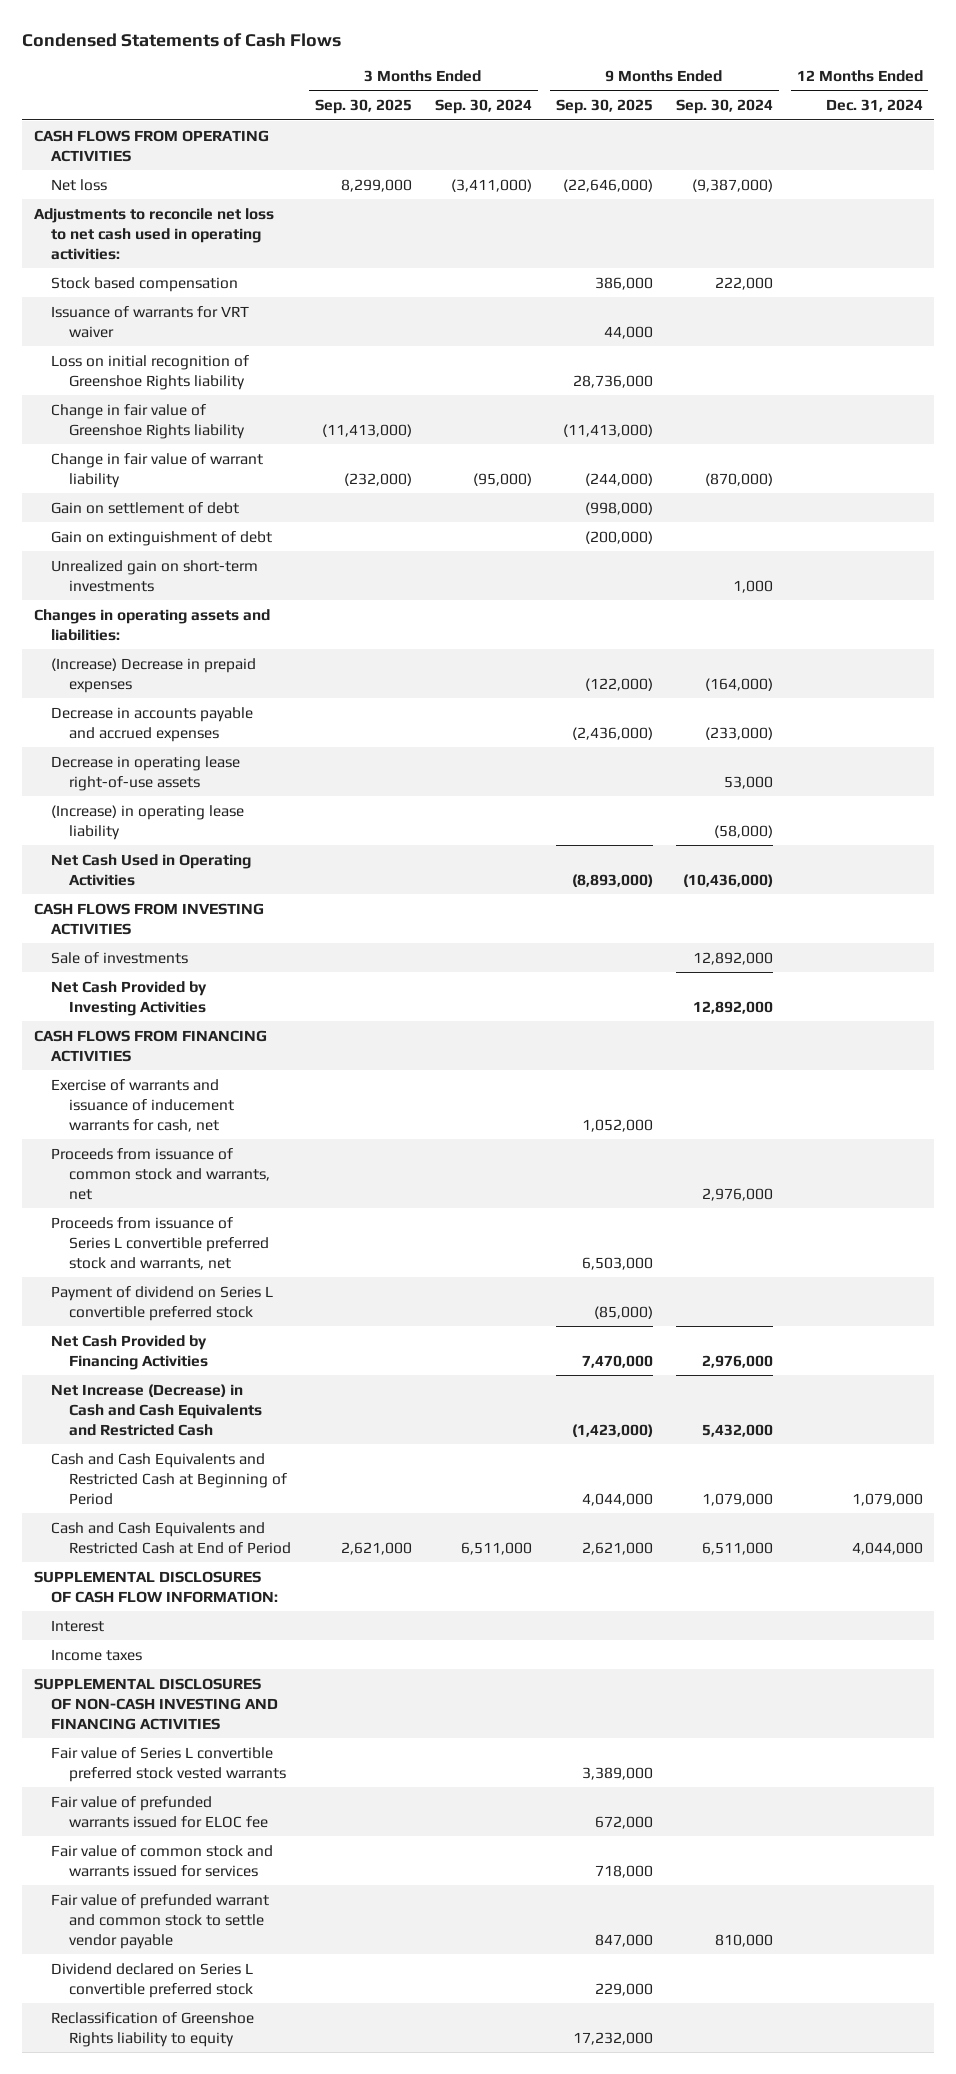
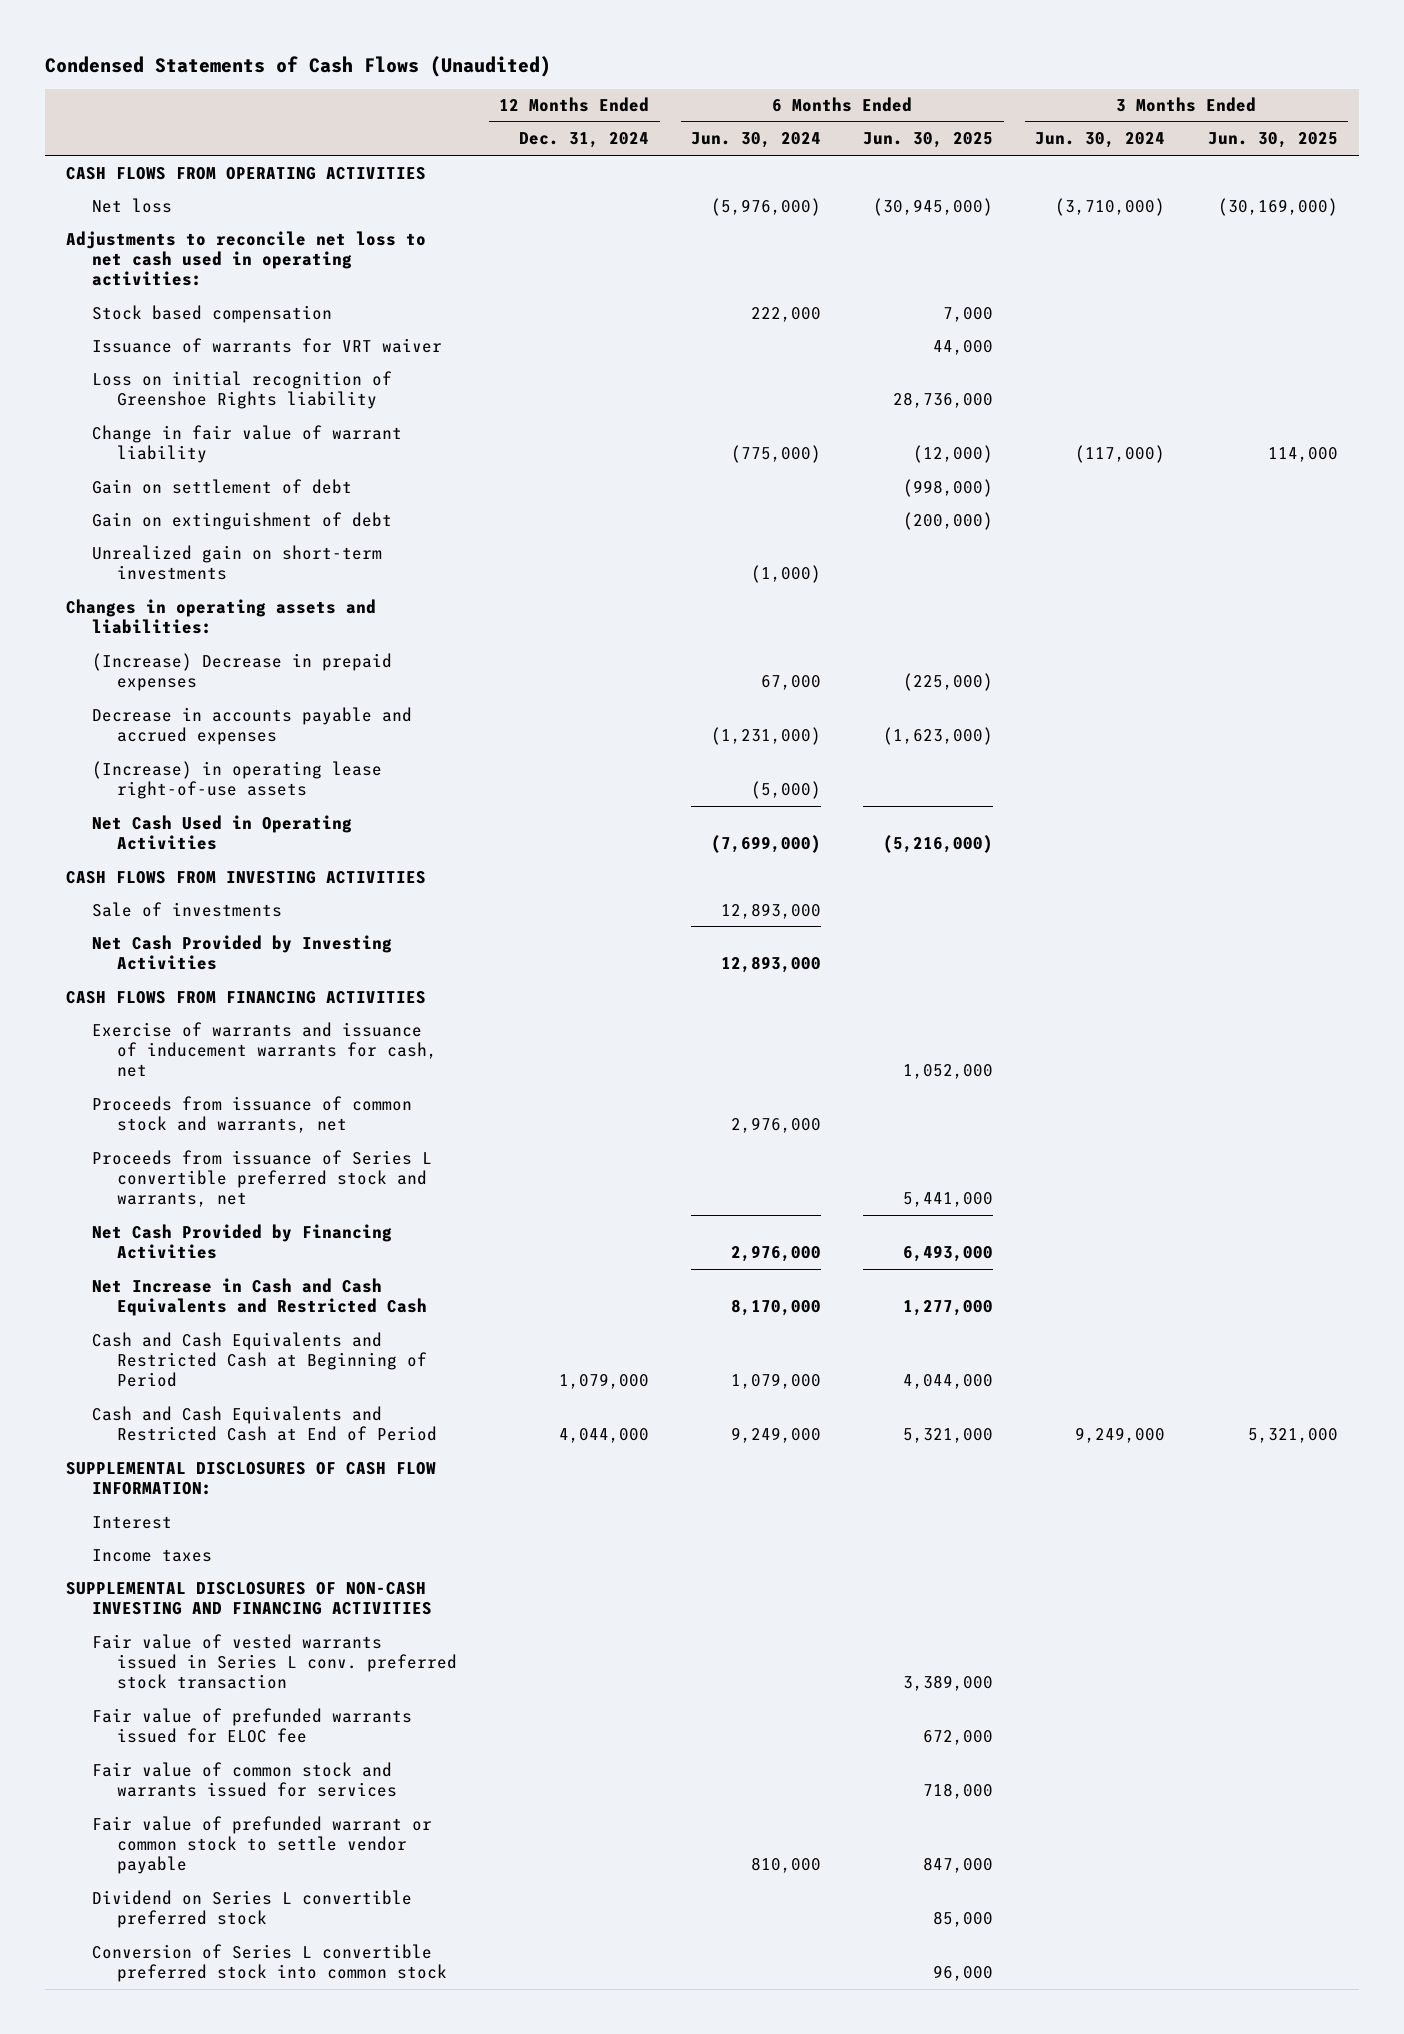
- Condensed Statements of Cash Flows
+ Condensed Statements of Cash Flows (Unaudited)
- | 3 Months Ended Sep. 30, 2025 | 3 Months Ended Sep. 30, 2024 | 9 Months Ended Sep. 30, 2025 | 9 Months Ended Sep. 30, 2024 | 12 Months Ended Dec. 31, 2024
+ | 12 Months Ended Dec. 31, 2024 | 6 Months Ended Jun. 30, 2024 | 6 Months Ended Jun. 30, 2025 | 3 Months Ended Jun. 30, 2024 | 3 Months Ended Jun. 30, 2025
- Change in fair value of Greenshoe Rights liability | (11,413,000) | | (11,413,000) | |
- Decrease in operating lease right-of-use assets | | | | 53,000 |
- (Increase) in operating lease liability | | | | (58,000) |
+ (Increase) in operating lease right-of-use assets | | (5,000) | | |
- Payment of dividend on Series L convertible preferred stock | | | (85,000) | |
- Net Increase (Decrease) in Cash and Cash Equivalents and Restricted Cash | | | (1,423,000) | 5,432,000 |
+ Net Increase in Cash and Cash Equivalents and Restricted Cash | | 8,170,000 | 1,277,000 | |
- Fair value of Series L convertible preferred stock vested warrants | | | 3,389,000 | |
+ Fair value of vested warrants issued in Series L conv. preferred stock transaction | | | 3,389,000 | |
- Fair value of prefunded warrant and common stock to settle vendor payable | | | 847,000 | 810,000 |
- Dividend declared on Series L convertible preferred stock | | | 229,000 | |
- Reclassification of Greenshoe Rights liability to equity | | | 17,232,000 | |
+ Fair value of prefunded warrant or common stock to settle vendor payable | | 810,000 | 847,000 | |
+ Dividend on Series L convertible preferred stock | | | 85,000 | |
+ Conversion of Series L convertible preferred stock into common stock | | | 96,000 | |

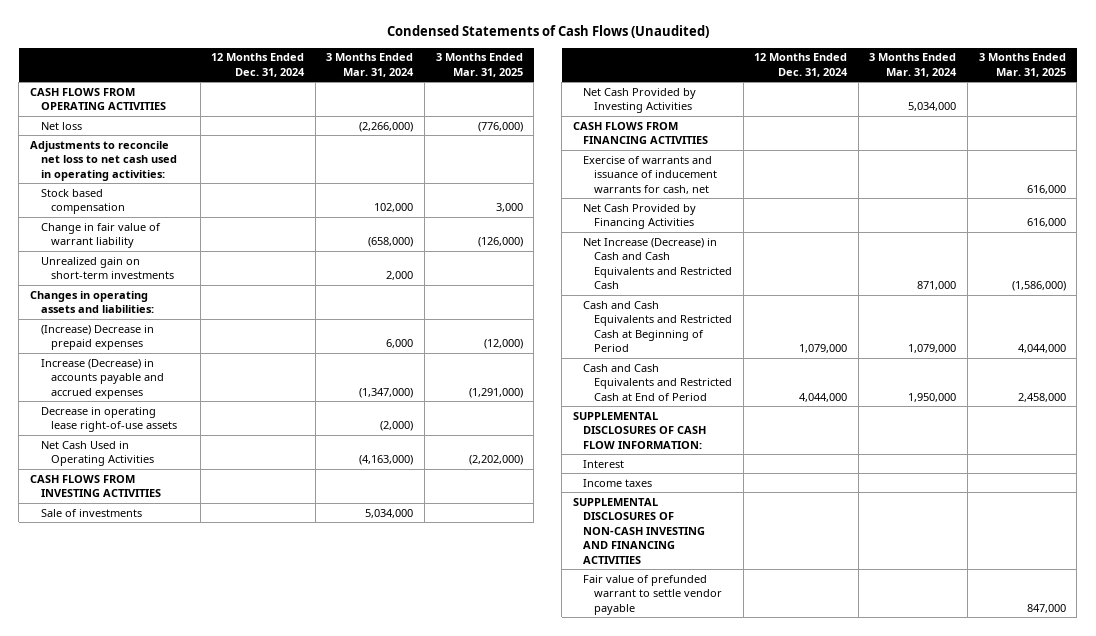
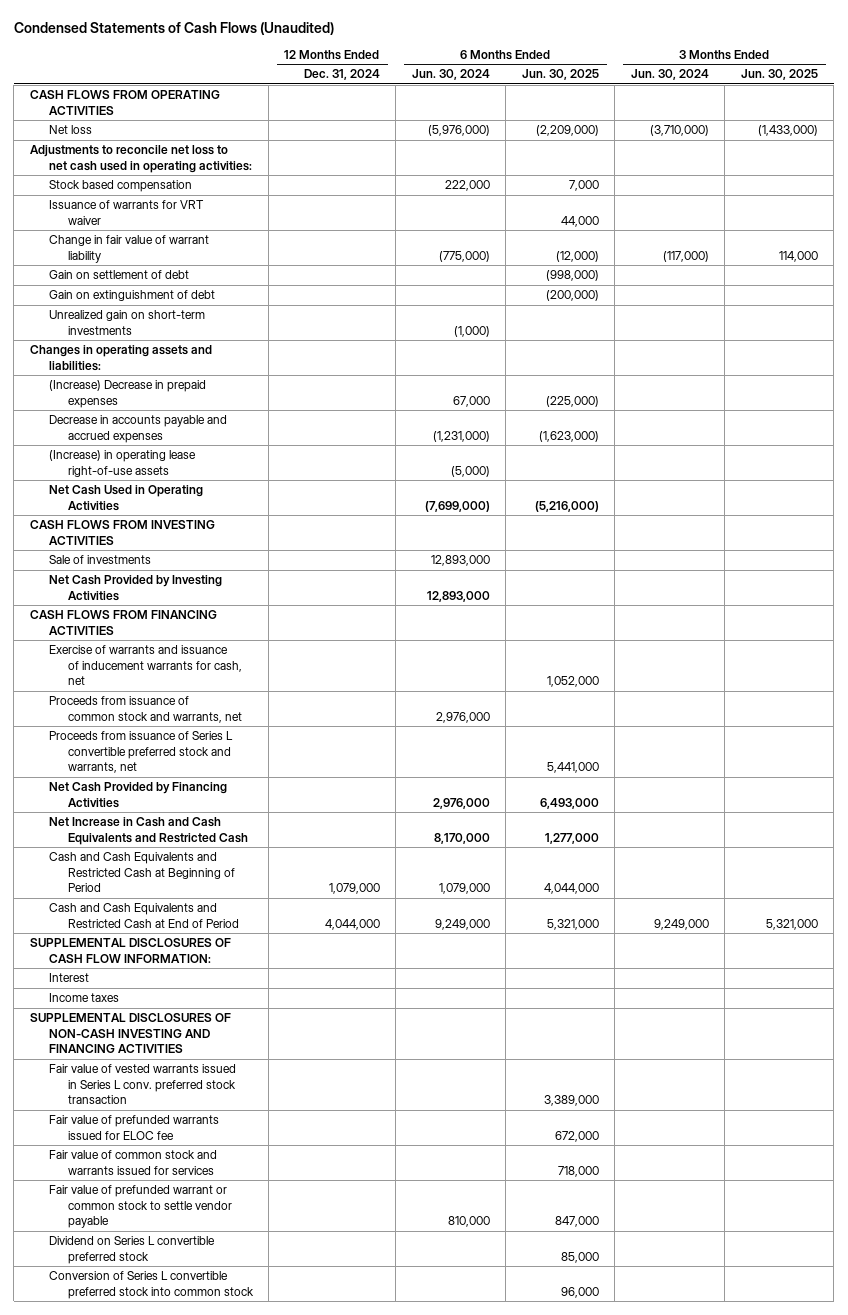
- | 12 Months Ended Dec. 31, 2024 | 3 Months Ended Mar. 31, 2024 | 3 Months Ended Mar. 31, 2025
+ | 12 Months Ended Dec. 31, 2024 | 6 Months Ended Jun. 30, 2024 | 6 Months Ended Jun. 30, 2025 | 3 Months Ended Jun. 30, 2024 | 3 Months Ended Jun. 30, 2025
+ Issuance of warrants for VRT waiver | | | 44,000 | |
+ Gain on settlement of debt | | | (998,000) | |
+ Gain on extinguishment of debt | | | (200,000) | |
- Increase (Decrease) in accounts payable and accrued expenses | | (1,347,000) | (1,291,000)
- Decrease in operating lease right-of-use assets | | (2,000) |
+ Decrease in accounts payable and accrued expenses | | (1,231,000) | (1,623,000) | |
+ (Increase) in operating lease right-of-use assets | | (5,000) | | |
+ Proceeds from issuance of common stock and warrants, net | | 2,976,000 | | |
+ Proceeds from issuance of Series L convertible preferred stock and warrants, net | | | 5,441,000 | |
- Net Increase (Decrease) in Cash and Cash Equivalents and Restricted Cash | | 871,000 | (1,586,000)
+ Net Increase in Cash and Cash Equivalents and Restricted Cash | | 8,170,000 | 1,277,000 | |
- Fair value of prefunded warrant to settle vendor payable | | | 847,000
+ Fair value of vested warrants issued in Series L conv. preferred stock transaction | | | 3,389,000 | |
+ Fair value of prefunded warrants issued for ELOC fee | | | 672,000 | |
+ Fair value of common stock and warrants issued for services | | | 718,000 | |
+ Fair value of prefunded warrant or common stock to settle vendor payable | | 810,000 | 847,000 | |
+ Dividend on Series L convertible preferred stock | | | 85,000 | |
+ Conversion of Series L convertible preferred stock into common stock | | | 96,000 | |

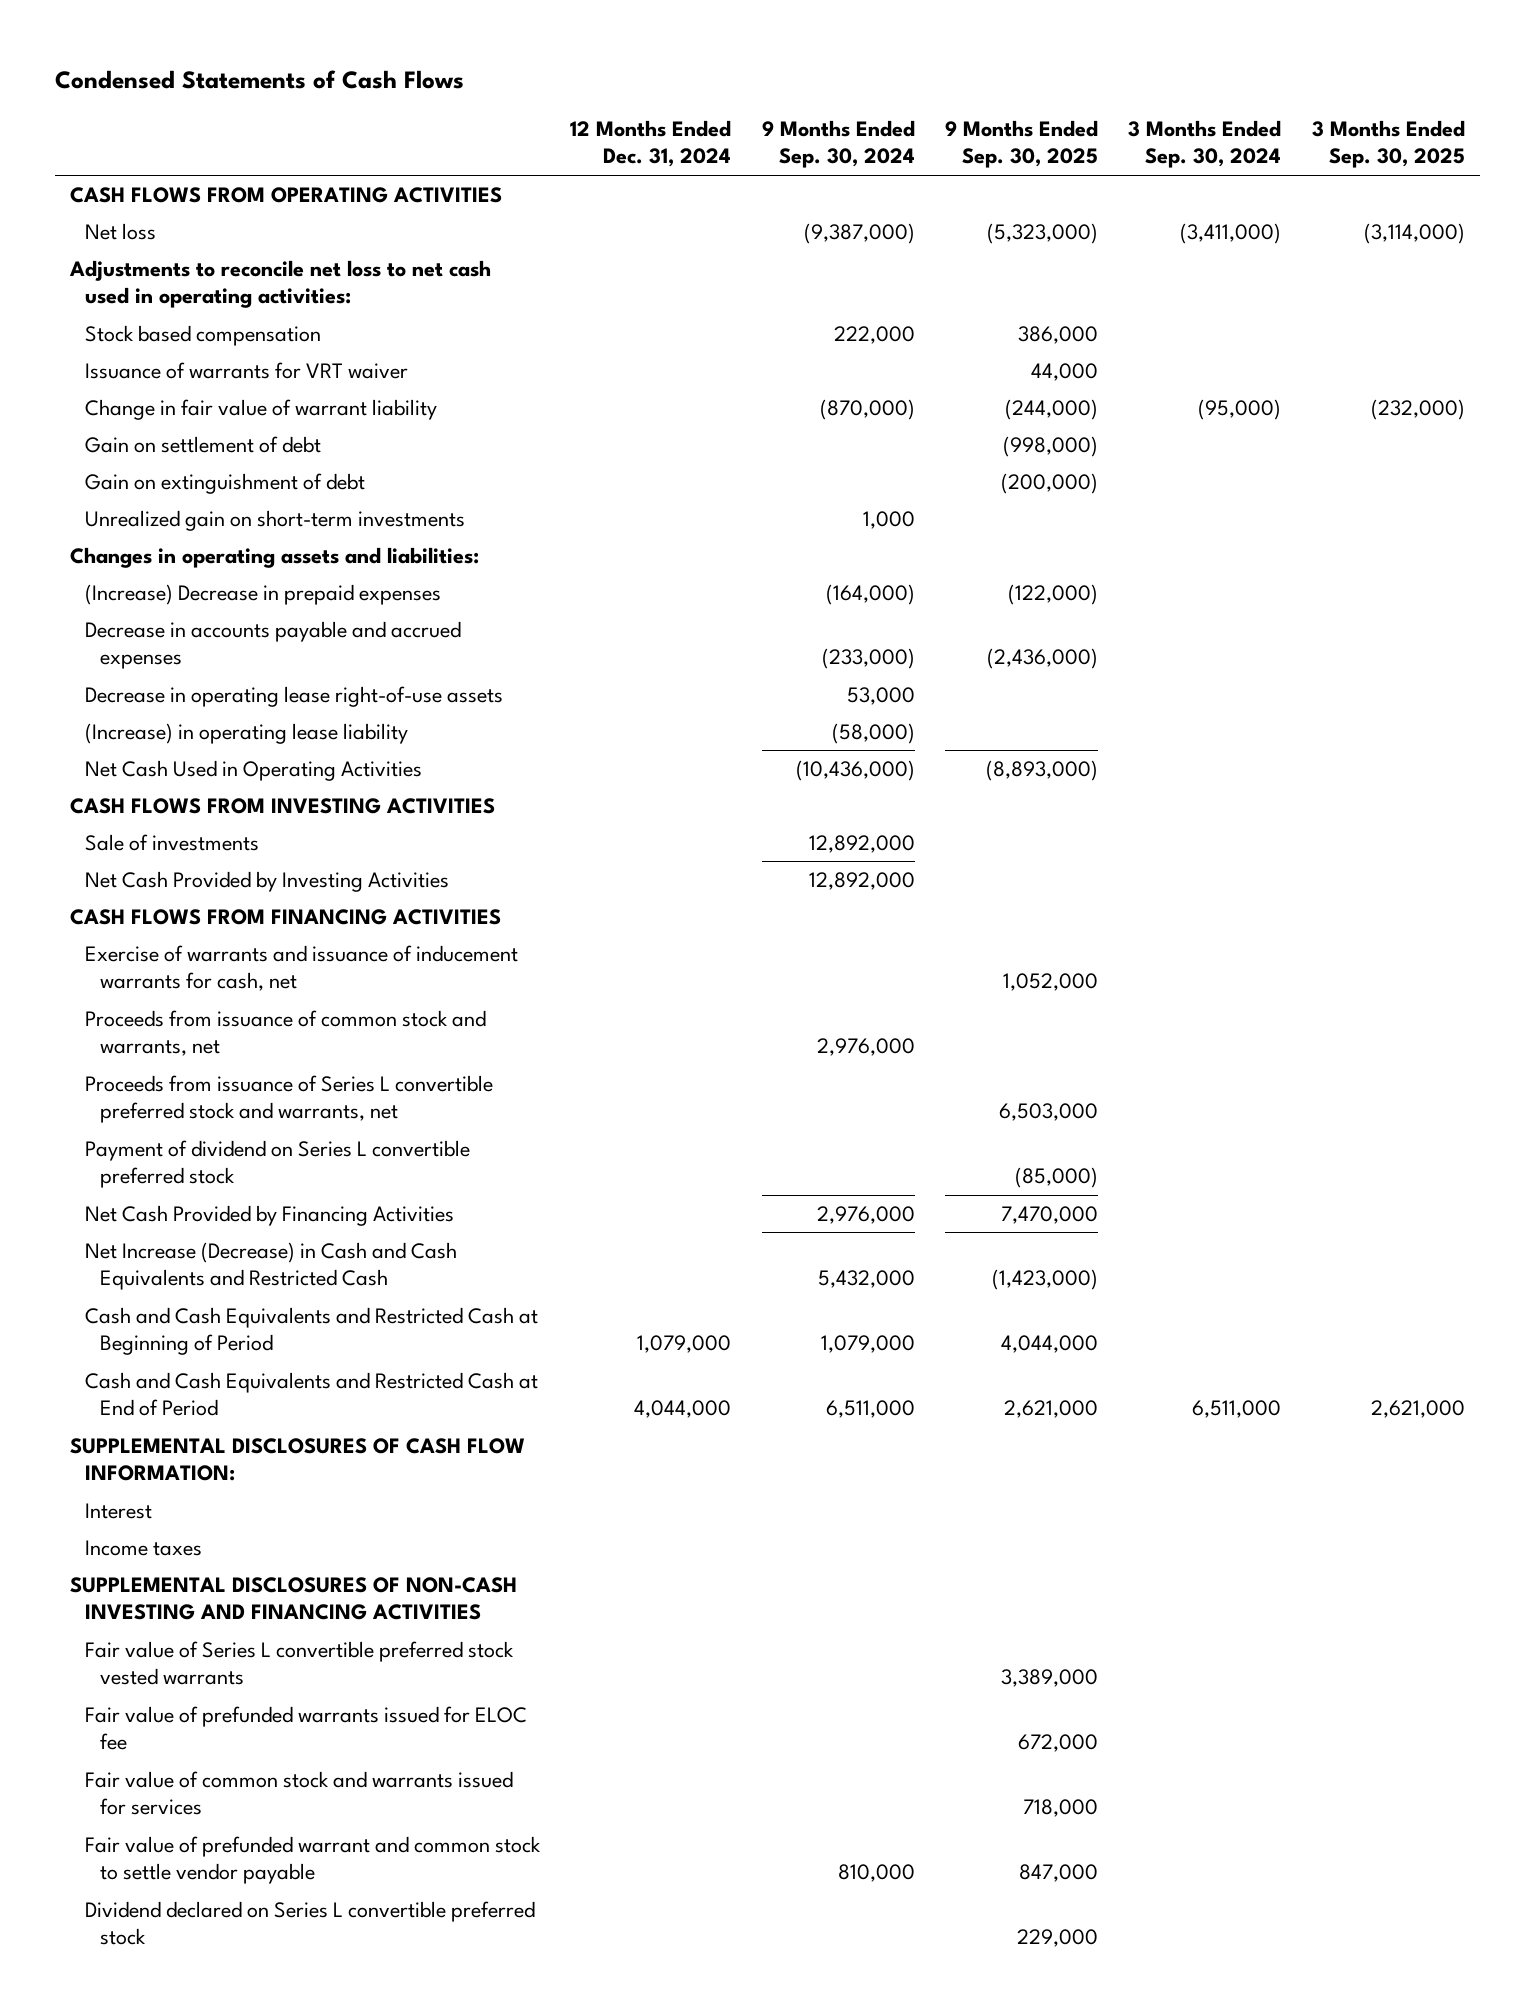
- Condensed Statements of Cash Flows (Unaudited)
+ Condensed Statements of Cash Flows
- | 12 Months Ended Dec. 31, 2024 | 6 Months Ended Jun. 30, 2024 | 6 Months Ended Jun. 30, 2025 | 3 Months Ended Jun. 30, 2024 | 3 Months Ended Jun. 30, 2025
+ | 12 Months Ended Dec. 31, 2024 | 9 Months Ended Sep. 30, 2024 | 9 Months Ended Sep. 30, 2025 | 3 Months Ended Sep. 30, 2024 | 3 Months Ended Sep. 30, 2025
- (Increase) in operating lease right-of-use assets | | (5,000) | | |
+ Decrease in operating lease right-of-use assets | | 53,000 | | |
+ (Increase) in operating lease liability | | (58,000) | | |
+ Payment of dividend on Series L convertible preferred stock | | | (85,000) | |
- Net Increase in Cash and Cash Equivalents and Restricted Cash | | 8,170,000 | 1,277,000 | |
+ Net Increase (Decrease) in Cash and Cash Equivalents and Restricted Cash | | 5,432,000 | (1,423,000) | |
- Fair value of vested warrants issued in Series L conv. preferred stock transaction | | | 3,389,000 | |
+ Fair value of Series L convertible preferred stock vested warrants | | | 3,389,000 | |
- Fair value of prefunded warrant or common stock to settle vendor payable | | 810,000 | 847,000 | |
- Dividend on Series L convertible preferred stock | | | 85,000 | |
- Conversion of Series L convertible preferred stock into common stock | | | 96,000 | |
+ Fair value of prefunded warrant and common stock to settle vendor payable | | 810,000 | 847,000 | |
+ Dividend declared on Series L convertible preferred stock | | | 229,000 | |

